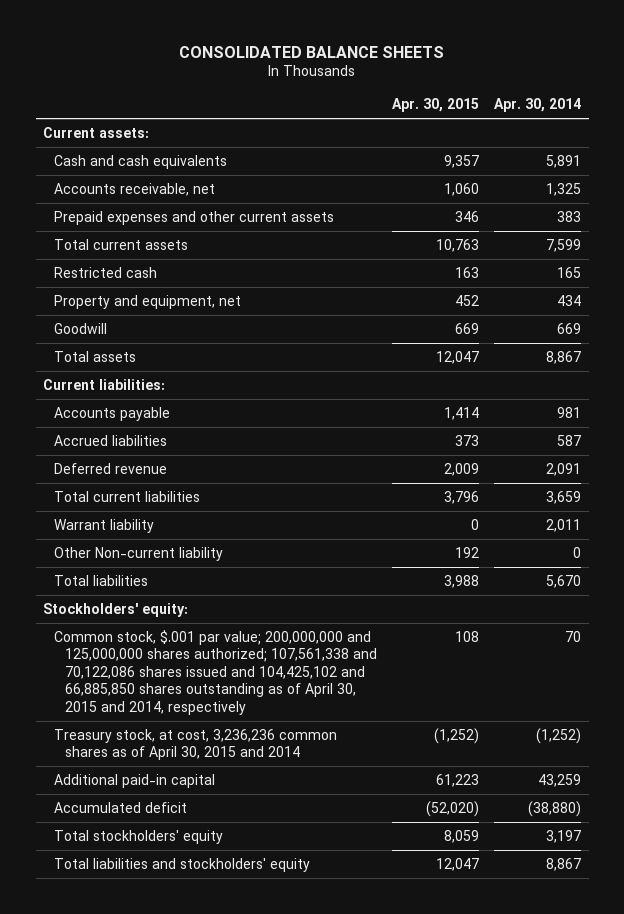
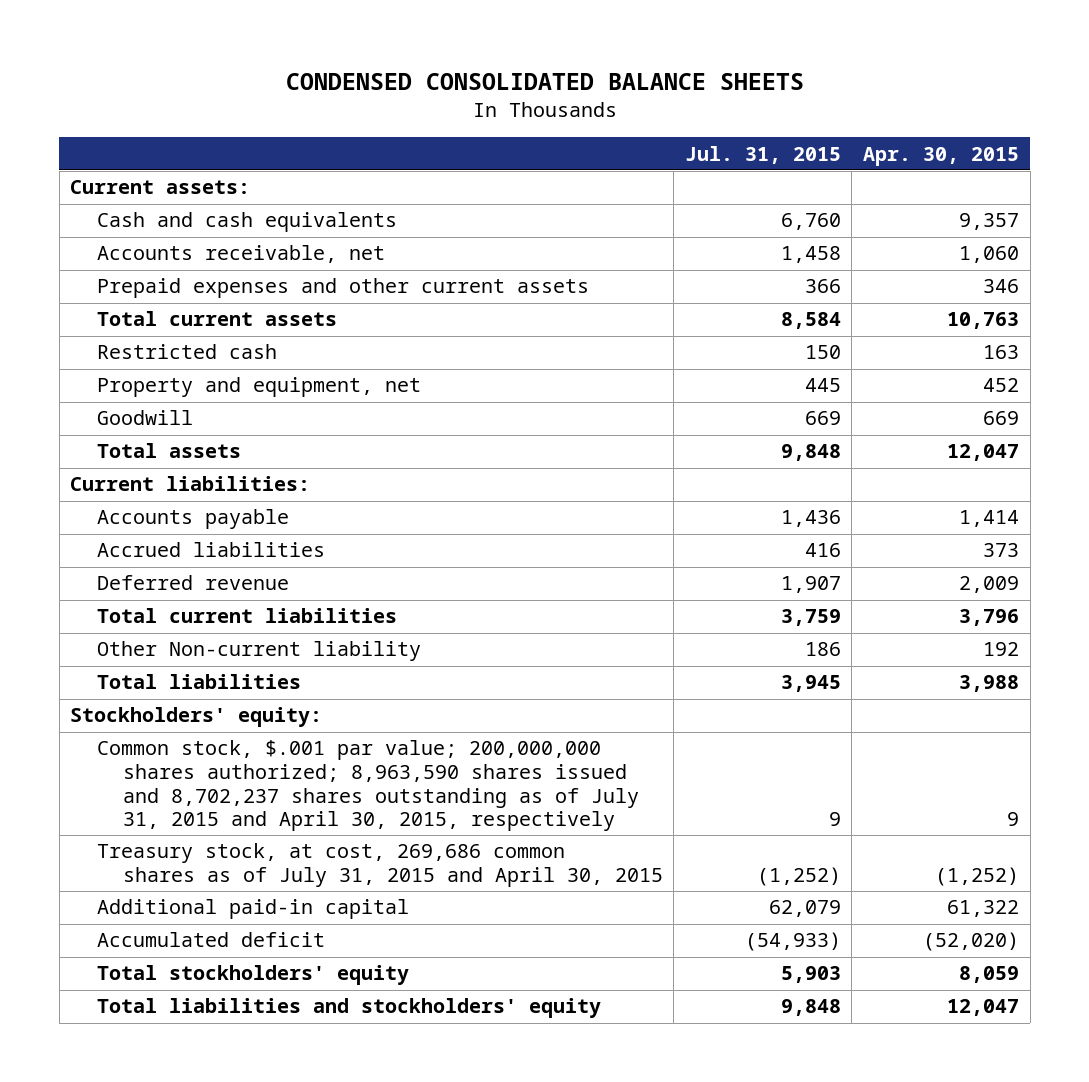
- CONSOLIDATED BALANCE SHEETS
+ CONDENSED CONSOLIDATED BALANCE SHEETS
- | Apr. 30, 2015 | Apr. 30, 2014
+ | Jul. 31, 2015 | Apr. 30, 2015
- Warrant liability | 0 | 2,011
- Common stock, $.001 par value; 200,000,000 and 125,000,000 shares authorized; 107,561,338 and 70,122,086 shares issued and 104,425,102 and 66,885,850 shares outstanding as of April 30, 2015 and 2014, respectively | 108 | 70
- Treasury stock, at cost, 3,236,236 common shares as of April 30, 2015 and 2014 | (1,252) | (1,252)
- Additional paid-in capital | 61,223 | 43,259
+ Common stock, $.001 par value; 200,000,000 shares authorized; 8,963,590 shares issued and 8,702,237 shares outstanding as of July 31, 2015 and April 30, 2015, respectively | 9 | 9
+ Treasury stock, at cost, 269,686 common shares as of July 31, 2015 and April 30, 2015 | (1,252) | (1,252)
+ Additional paid-in capital | 62,079 | 61,322

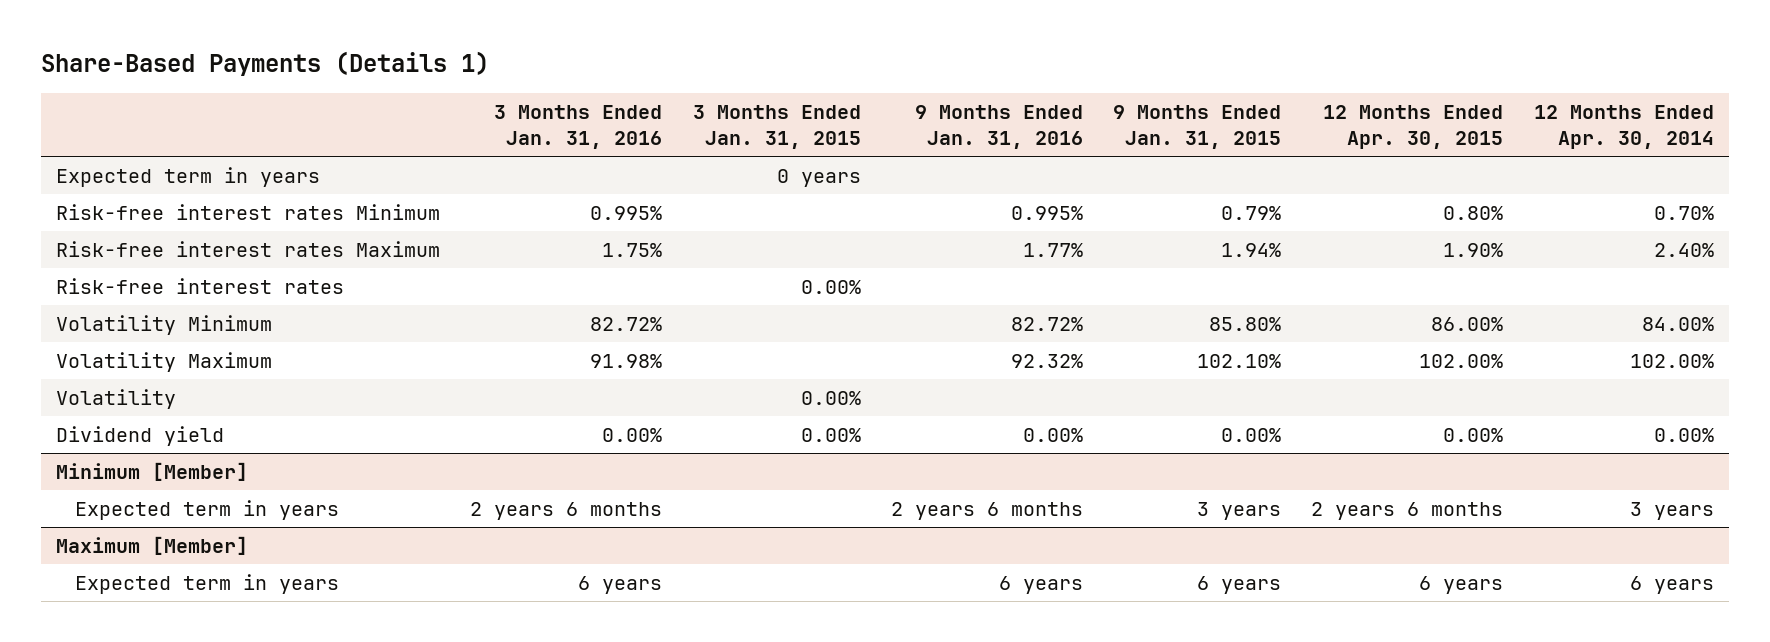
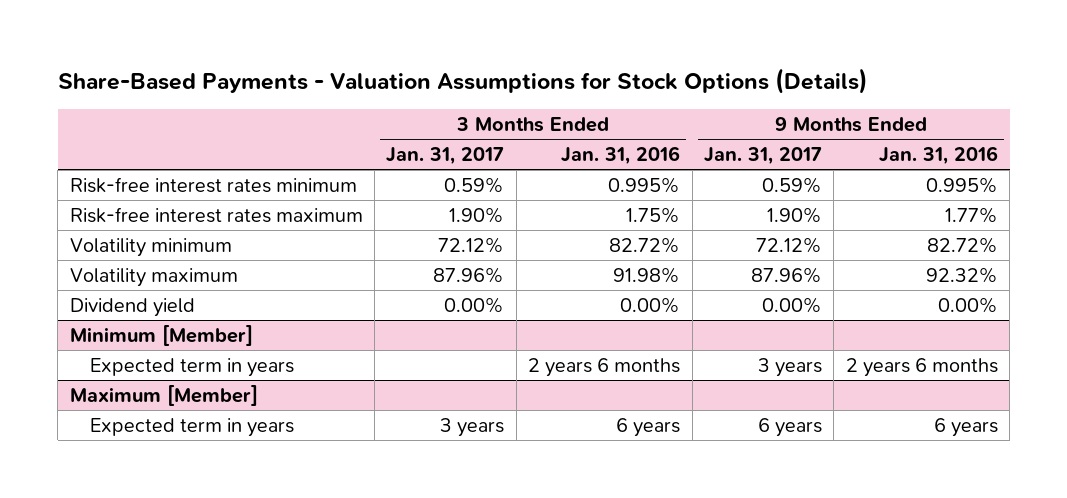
- Share-Based Payments (Details 1)
+ Share-Based Payments - Valuation Assumptions for Stock Options (Details)
- | 3 Months Ended Jan. 31, 2016 | 3 Months Ended Jan. 31, 2015 | 9 Months Ended Jan. 31, 2016 | 9 Months Ended Jan. 31, 2015 | 12 Months Ended Apr. 30, 2015 | 12 Months Ended Apr. 30, 2014
+ | 3 Months Ended Jan. 31, 2017 | 3 Months Ended Jan. 31, 2016 | 9 Months Ended Jan. 31, 2017 | 9 Months Ended Jan. 31, 2016
- Expected term in years | | 0 years | | | |
- Risk-free interest rates Minimum | 0.995% | | 0.995% | 0.79% | 0.80% | 0.70%
- Risk-free interest rates Maximum | 1.75% | | 1.77% | 1.94% | 1.90% | 2.40%
- Risk-free interest rates | | 0.00% | | | |
- Volatility Minimum | 82.72% | | 82.72% | 85.80% | 86.00% | 84.00%
- Volatility Maximum | 91.98% | | 92.32% | 102.10% | 102.00% | 102.00%
- Volatility | | 0.00% | | | |
+ Risk-free interest rates minimum | 0.59% | 0.995% | 0.59% | 0.995%
+ Risk-free interest rates maximum | 1.90% | 1.75% | 1.90% | 1.77%
+ Volatility minimum | 72.12% | 82.72% | 72.12% | 82.72%
+ Volatility maximum | 87.96% | 91.98% | 87.96% | 92.32%

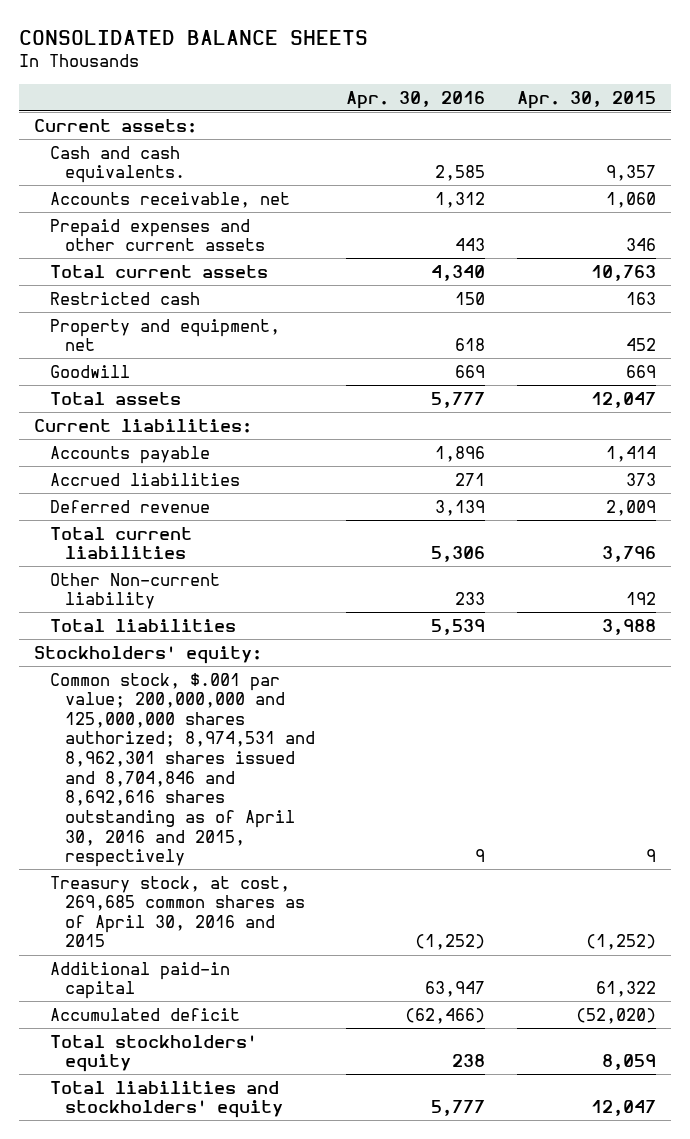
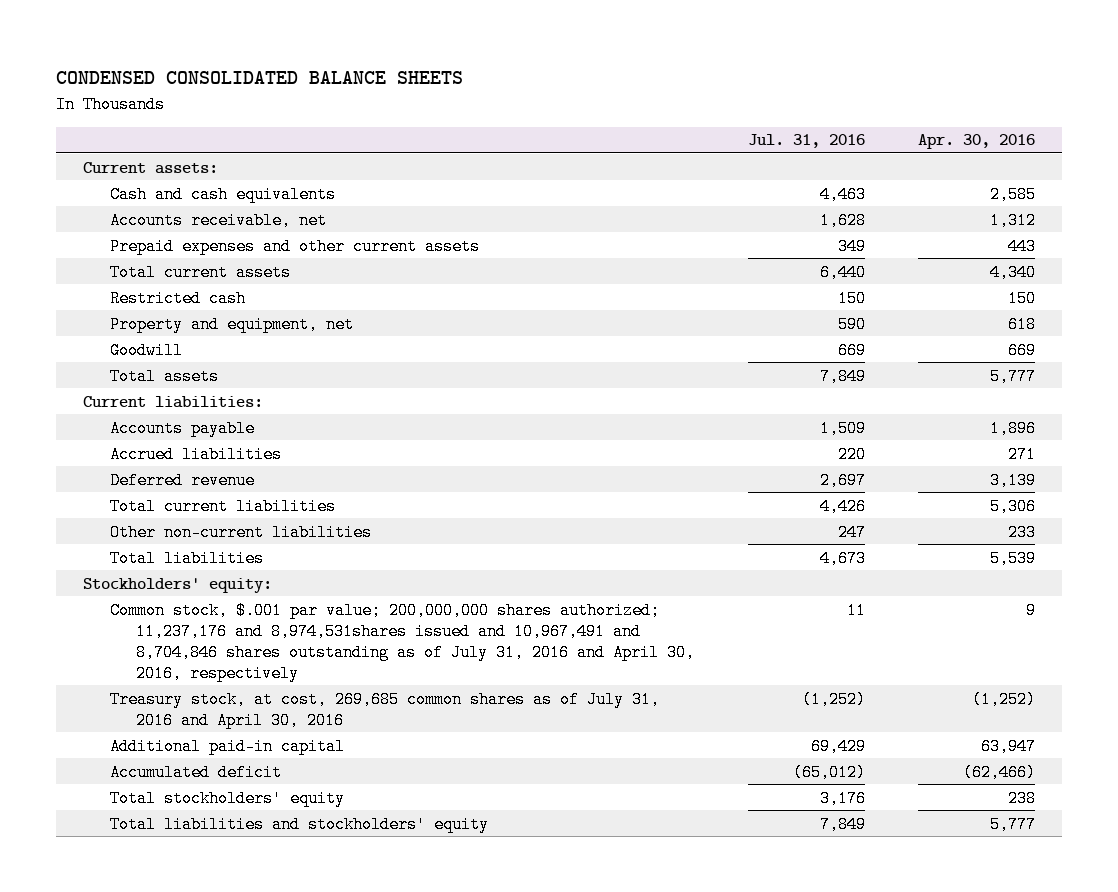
- CONSOLIDATED BALANCE SHEETS
+ CONDENSED CONSOLIDATED BALANCE SHEETS
- | Apr. 30, 2016 | Apr. 30, 2015
+ | Jul. 31, 2016 | Apr. 30, 2016
- Cash and cash equivalents. | 2,585 | 9,357
+ Cash and cash equivalents | 4,463 | 2,585
- Other Non-current liability | 233 | 192
+ Other non-current liabilities | 247 | 233
- Common stock, $.001 par value; 200,000,000 and 125,000,000 shares authorized; 8,974,531 and 8,962,301 shares issued and 8,704,846 and 8,692,616 shares outstanding as of April 30, 2016 and 2015, respectively | 9 | 9
- Treasury stock, at cost, 269,685 common shares as of April 30, 2016 and 2015 | (1,252) | (1,252)
+ Common stock, $.001 par value; 200,000,000 shares authorized; 11,237,176 and 8,974,531shares issued and 10,967,491 and 8,704,846 shares outstanding as of July 31, 2016 and April 30, 2016, respectively | 11 | 9
+ Treasury stock, at cost, 269,685 common shares as of July 31, 2016 and April 30, 2016 | (1,252) | (1,252)

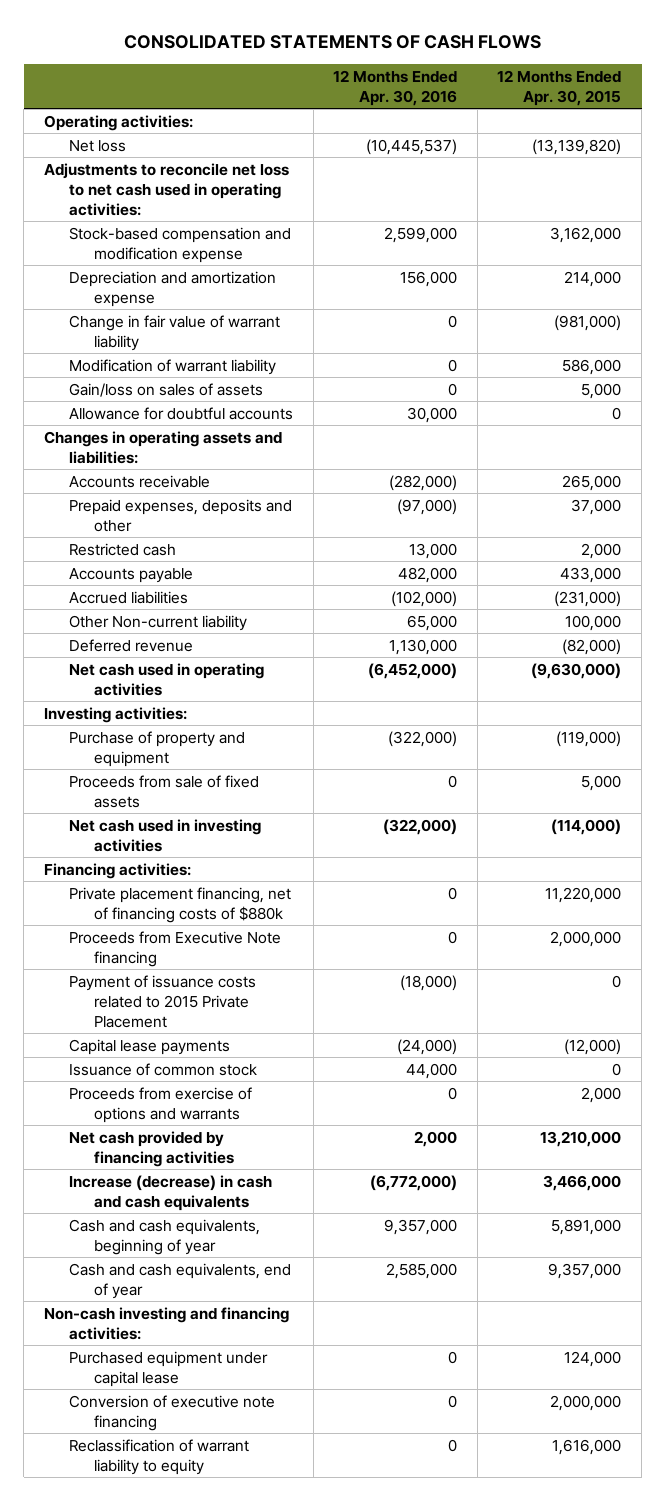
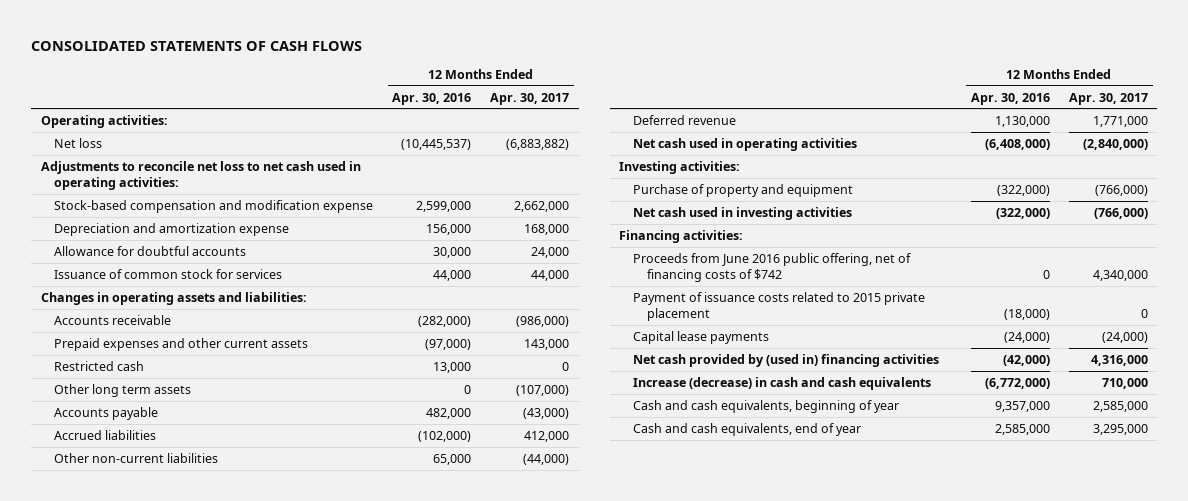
- | 12 Months Ended Apr. 30, 2016 | 12 Months Ended Apr. 30, 2015
+ | 12 Months Ended Apr. 30, 2016 | 12 Months Ended Apr. 30, 2017
- Change in fair value of warrant liability | 0 | (981,000)
- Modification of warrant liability | 0 | 586,000
- Gain/loss on sales of assets | 0 | 5,000
+ Issuance of common stock for services | 44,000 | 44,000
- Prepaid expenses, deposits and other | (97,000) | 37,000
+ Prepaid expenses and other current assets | (97,000) | 143,000
+ Other long term assets | 0 | (107,000)
- Other Non-current liability | 65,000 | 100,000
+ Other non-current liabilities | 65,000 | (44,000)
- Net cash used in operating activities | (6,452,000) | (9,630,000)
+ Net cash used in operating activities | (6,408,000) | (2,840,000)
- Proceeds from sale of fixed assets | 0 | 5,000
- Private placement financing, net of financing costs of $880k | 0 | 11,220,000
- Proceeds from Executive Note financing | 0 | 2,000,000
- Payment of issuance costs related to 2015 Private Placement | (18,000) | 0
+ Proceeds from June 2016 public offering, net of financing costs of $742 | 0 | 4,340,000
+ Payment of issuance costs related to 2015 private placement | (18,000) | 0
- Issuance of common stock | 44,000 | 0
- Proceeds from exercise of options and warrants | 0 | 2,000
- Net cash provided by financing activities | 2,000 | 13,210,000
+ Net cash provided by (used in) financing activities | (42,000) | 4,316,000
- Non-cash investing and financing activities:
- Purchased equipment under capital lease | 0 | 124,000
- Conversion of executive note financing | 0 | 2,000,000
- Reclassification of warrant liability to equity | 0 | 1,616,000

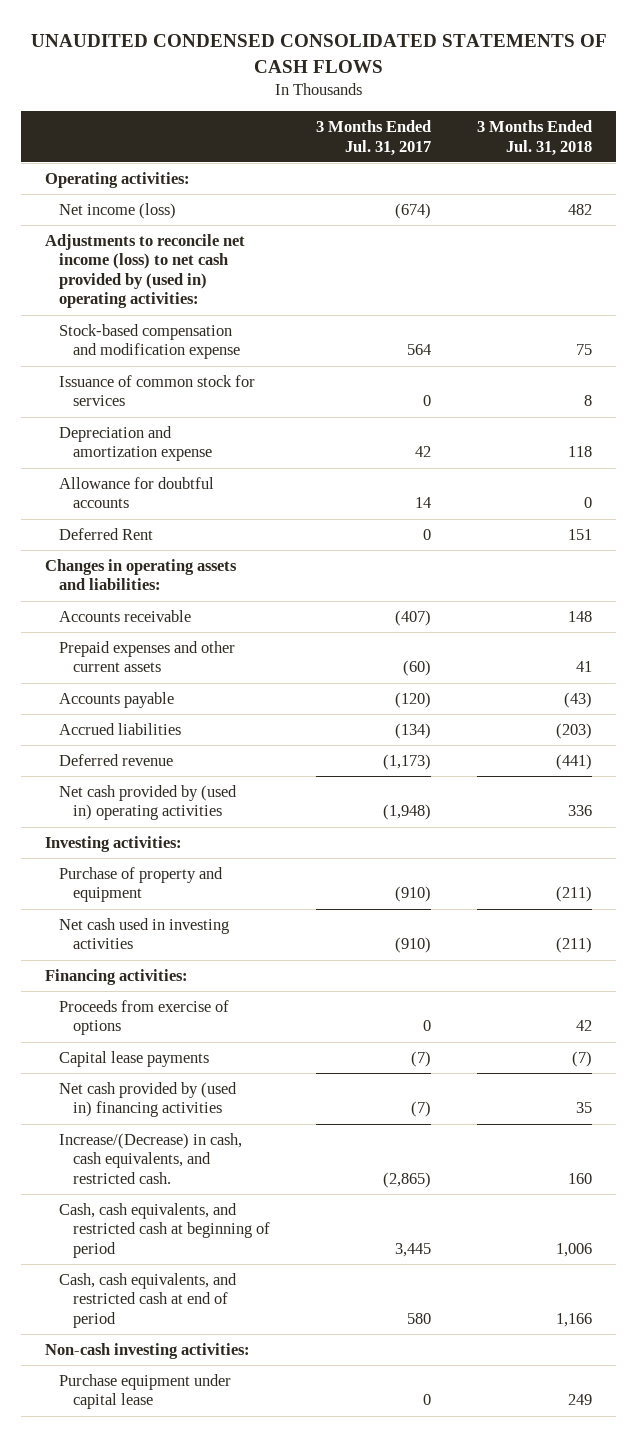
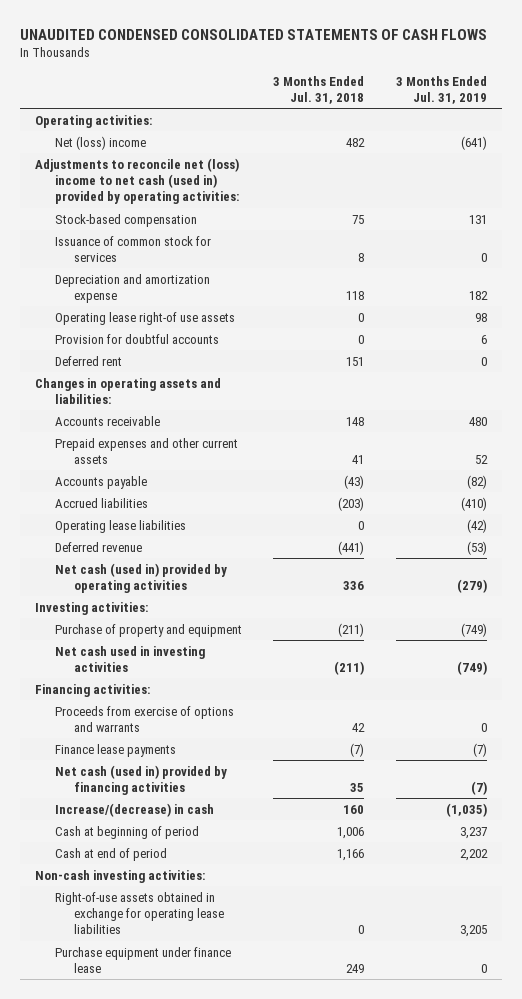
- | 3 Months Ended Jul. 31, 2017 | 3 Months Ended Jul. 31, 2018
+ | 3 Months Ended Jul. 31, 2018 | 3 Months Ended Jul. 31, 2019
- Net income (loss) | (674) | 482
- Adjustments to reconcile net income (loss) to net cash provided by (used in) operating activities:
- Stock-based compensation and modification expense | 564 | 75
+ Net (loss) income | 482 | (641)
+ Adjustments to reconcile net (loss) income to net cash (used in) provided by operating activities:
+ Stock-based compensation | 75 | 131
- Allowance for doubtful accounts | 14 | 0
- Deferred Rent | 0 | 151
+ Operating lease right-of use assets | 0 | 98
+ Provision for doubtful accounts | 0 | 6
+ Deferred rent | 151 | 0
+ Operating lease liabilities | 0 | (42)
- Net cash provided by (used in) operating activities | (1,948) | 336
+ Net cash (used in) provided by operating activities | 336 | (279)
- Proceeds from exercise of options | 0 | 42
- Capital lease payments | (7) | (7)
- Net cash provided by (used in) financing activities | (7) | 35
- Increase/(Decrease) in cash, cash equivalents, and restricted cash. | (2,865) | 160
- Cash, cash equivalents, and restricted cash at beginning of period | 3,445 | 1,006
- Cash, cash equivalents, and restricted cash at end of period | 580 | 1,166
+ Proceeds from exercise of options and warrants | 42 | 0
+ Finance lease payments | (7) | (7)
+ Net cash (used in) provided by financing activities | 35 | (7)
+ Increase/(decrease) in cash | 160 | (1,035)
+ Cash at beginning of period | 1,006 | 3,237
+ Cash at end of period | 1,166 | 2,202
- Purchase equipment under capital lease | 0 | 249
+ Right-of-use assets obtained in exchange for operating lease liabilities | 0 | 3,205
+ Purchase equipment under finance lease | 249 | 0

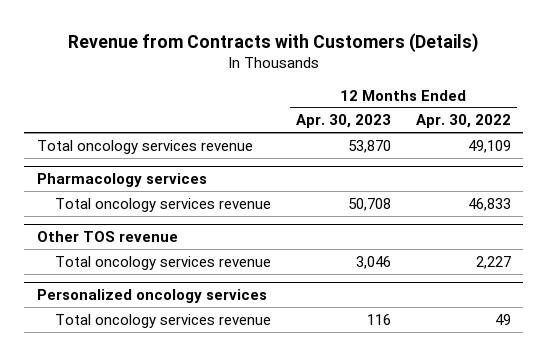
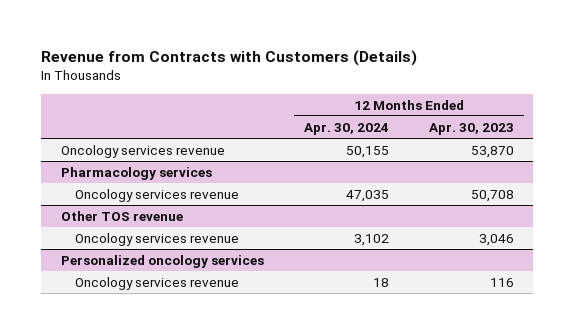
- | 12 Months Ended Apr. 30, 2023 | 12 Months Ended Apr. 30, 2022
+ | 12 Months Ended Apr. 30, 2024 | 12 Months Ended Apr. 30, 2023
- Total oncology services revenue | 53,870 | 49,109
+ Oncology services revenue | 50,155 | 53,870
@ Pharmacology services
- Total oncology services revenue | 50,708 | 46,833
+ Oncology services revenue | 47,035 | 50,708
@ Other TOS revenue
- Total oncology services revenue | 3,046 | 2,227
+ Oncology services revenue | 3,102 | 3,046
@ Personalized oncology services
- Total oncology services revenue | 116 | 49
+ Oncology services revenue | 18 | 116

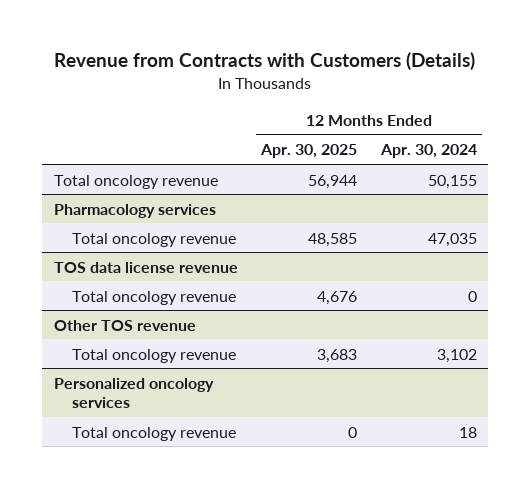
- | 12 Months Ended Apr. 30, 2024 | 12 Months Ended Apr. 30, 2023
+ | 12 Months Ended Apr. 30, 2025 | 12 Months Ended Apr. 30, 2024
- Oncology services revenue | 50,155 | 53,870
+ Total oncology revenue | 56,944 | 50,155
@ Pharmacology services
- Oncology services revenue | 47,035 | 50,708
+ Total oncology revenue | 48,585 | 47,035
+ TOS data license revenue
+ Total oncology revenue | 4,676 | 0
@ Other TOS revenue
- Oncology services revenue | 3,102 | 3,046
+ Total oncology revenue | 3,683 | 3,102
@ Personalized oncology services
- Oncology services revenue | 18 | 116
+ Total oncology revenue | 0 | 18

